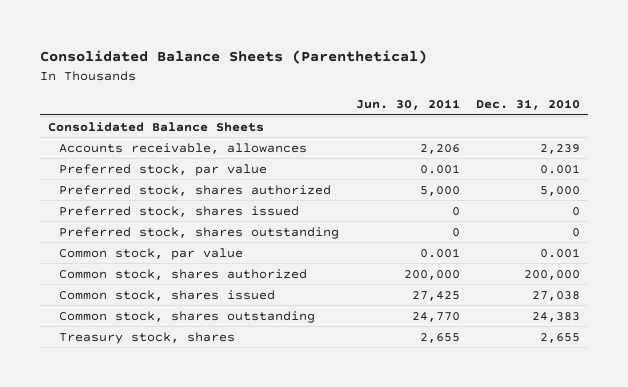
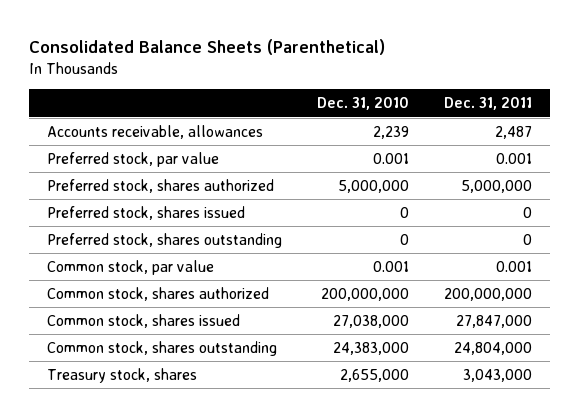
- | Jun. 30, 2011 | Dec. 31, 2010
+ | Dec. 31, 2010 | Dec. 31, 2011
- Consolidated Balance Sheets
- Preferred stock, shares authorized | 5,000 | 5,000
+ Preferred stock, shares authorized | 5,000,000 | 5,000,000
- Common stock, shares authorized | 200,000 | 200,000
- Common stock, shares issued | 27,425 | 27,038
- Common stock, shares outstanding | 24,770 | 24,383
- Treasury stock, shares | 2,655 | 2,655
+ Common stock, shares authorized | 200,000,000 | 200,000,000
+ Common stock, shares issued | 27,038,000 | 27,847,000
+ Common stock, shares outstanding | 24,383,000 | 24,804,000
+ Treasury stock, shares | 2,655,000 | 3,043,000

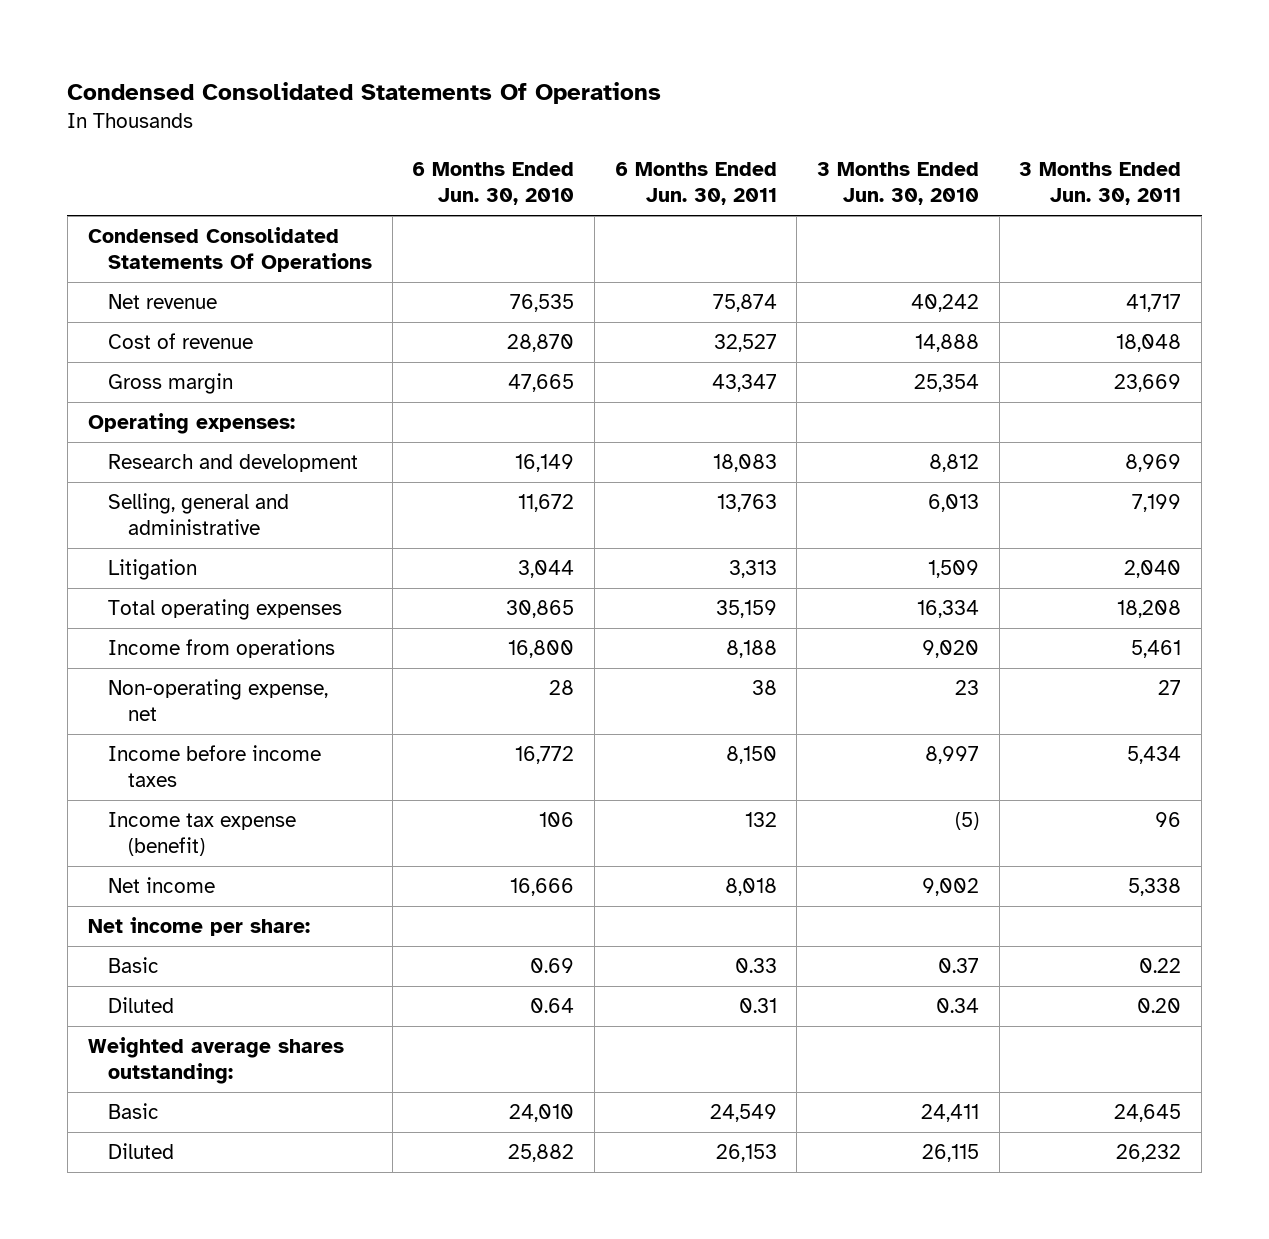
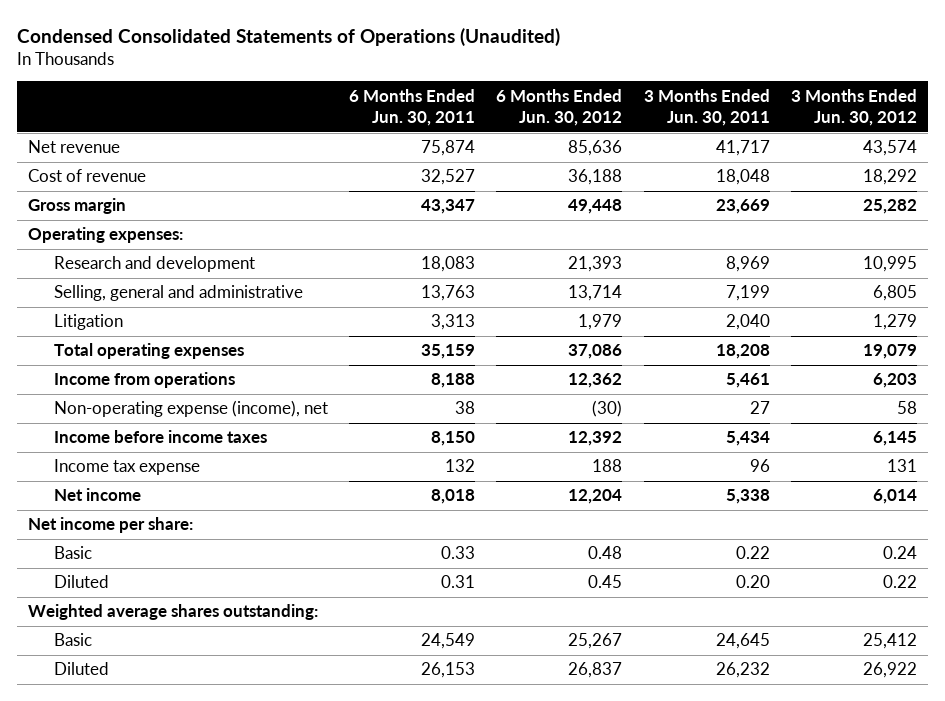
- Condensed Consolidated Statements Of Operations
+ Condensed Consolidated Statements of Operations (Unaudited)
- | 6 Months Ended Jun. 30, 2010 | 6 Months Ended Jun. 30, 2011 | 3 Months Ended Jun. 30, 2010 | 3 Months Ended Jun. 30, 2011
+ | 6 Months Ended Jun. 30, 2011 | 6 Months Ended Jun. 30, 2012 | 3 Months Ended Jun. 30, 2011 | 3 Months Ended Jun. 30, 2012
- Condensed Consolidated Statements Of Operations
- Non-operating expense, net | 28 | 38 | 23 | 27
+ Non-operating expense (income), net | 38 | (30) | 27 | 58
- Income tax expense (benefit) | 106 | 132 | (5) | 96
+ Income tax expense | 132 | 188 | 96 | 131

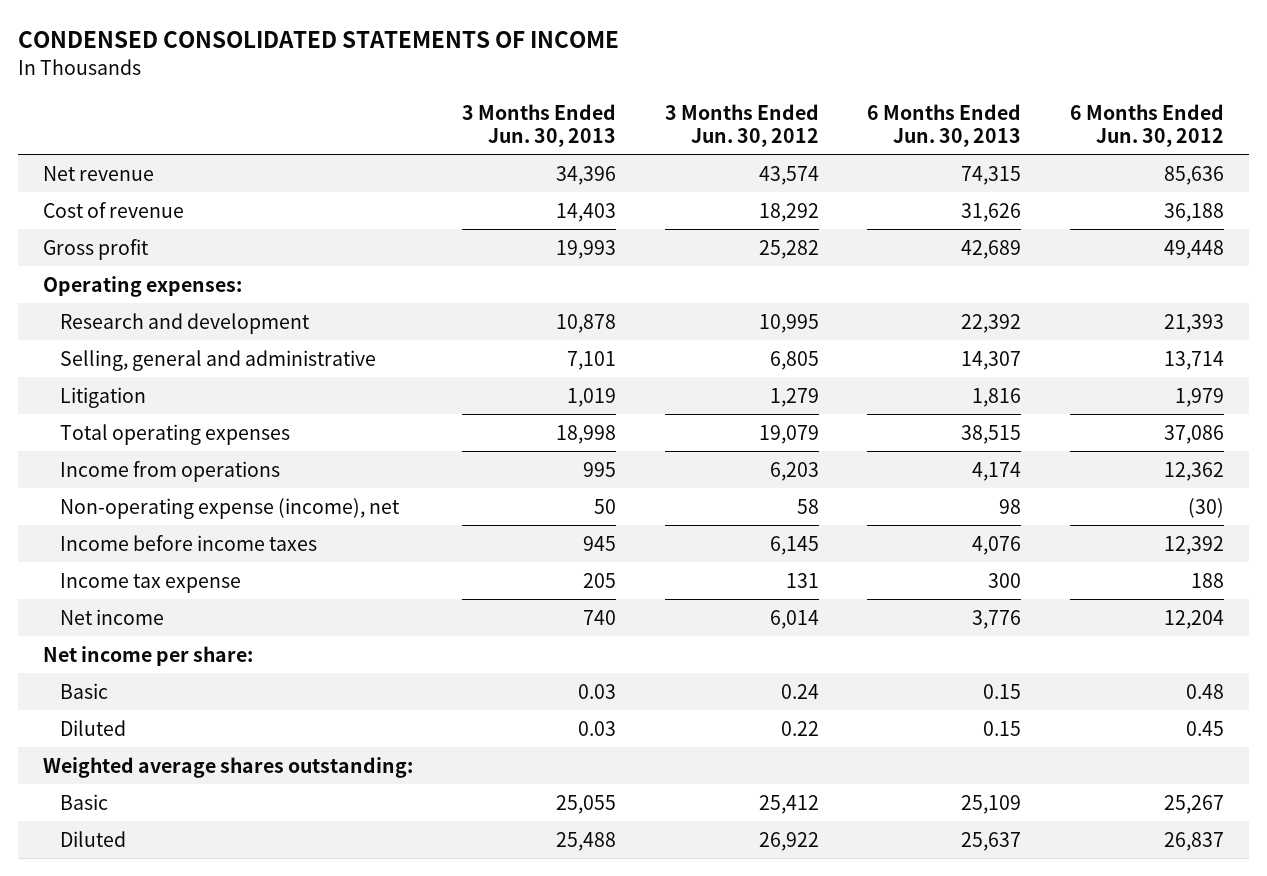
- Condensed Consolidated Statements of Operations (Unaudited)
+ CONDENSED CONSOLIDATED STATEMENTS OF INCOME
- | 6 Months Ended Jun. 30, 2011 | 6 Months Ended Jun. 30, 2012 | 3 Months Ended Jun. 30, 2011 | 3 Months Ended Jun. 30, 2012
+ | 3 Months Ended Jun. 30, 2013 | 3 Months Ended Jun. 30, 2012 | 6 Months Ended Jun. 30, 2013 | 6 Months Ended Jun. 30, 2012
- Gross margin | 43,347 | 49,448 | 23,669 | 25,282
+ Gross profit | 19,993 | 25,282 | 42,689 | 49,448

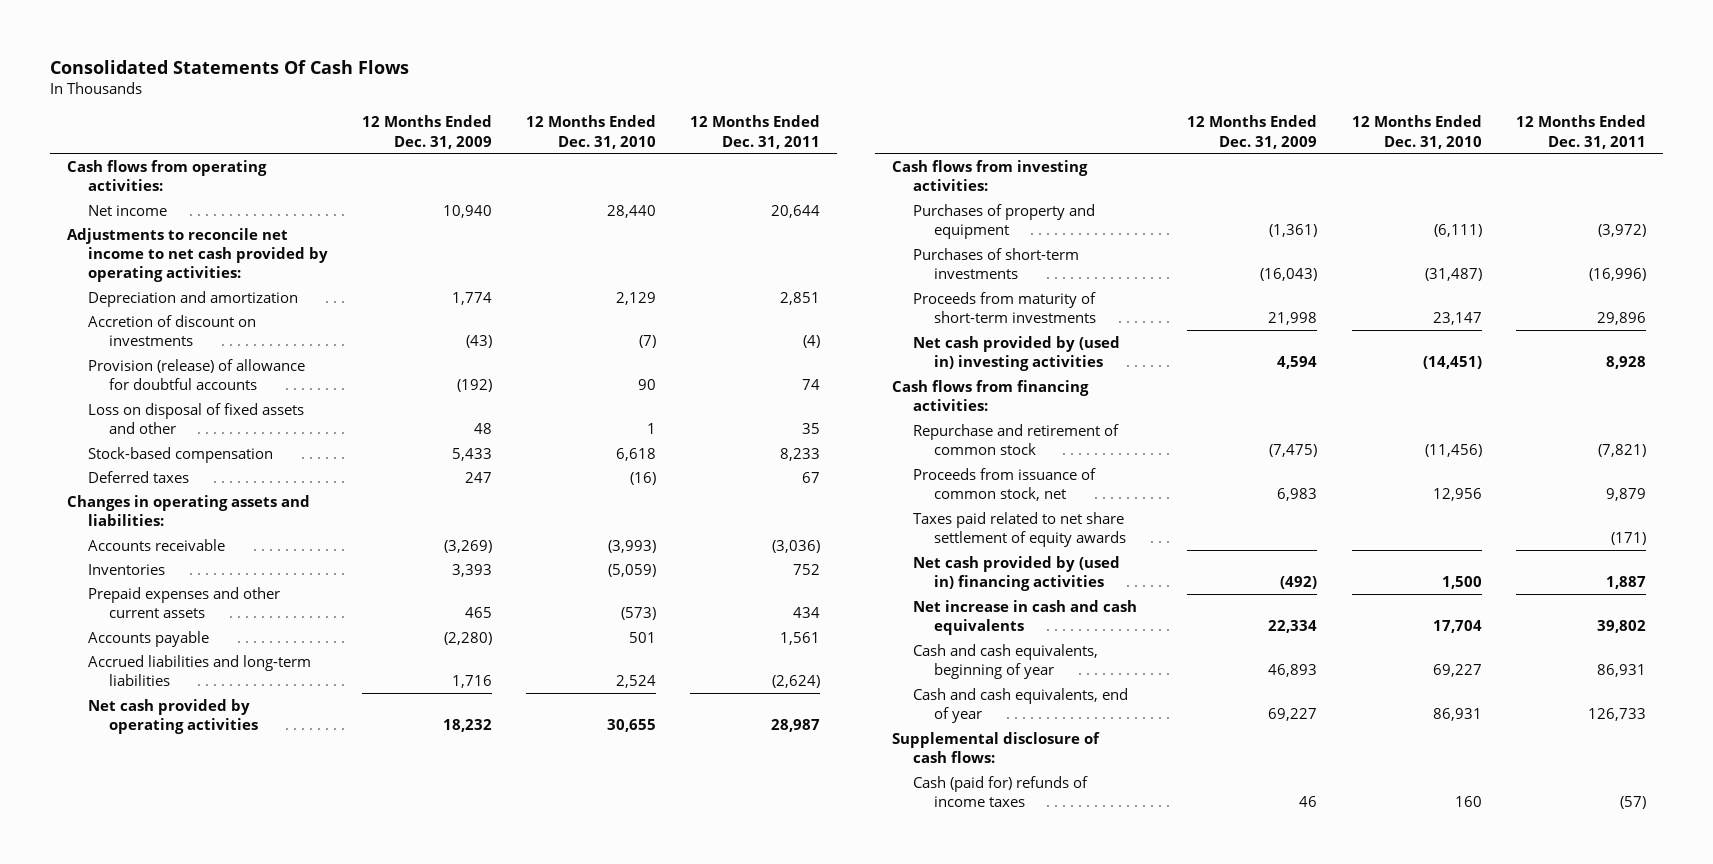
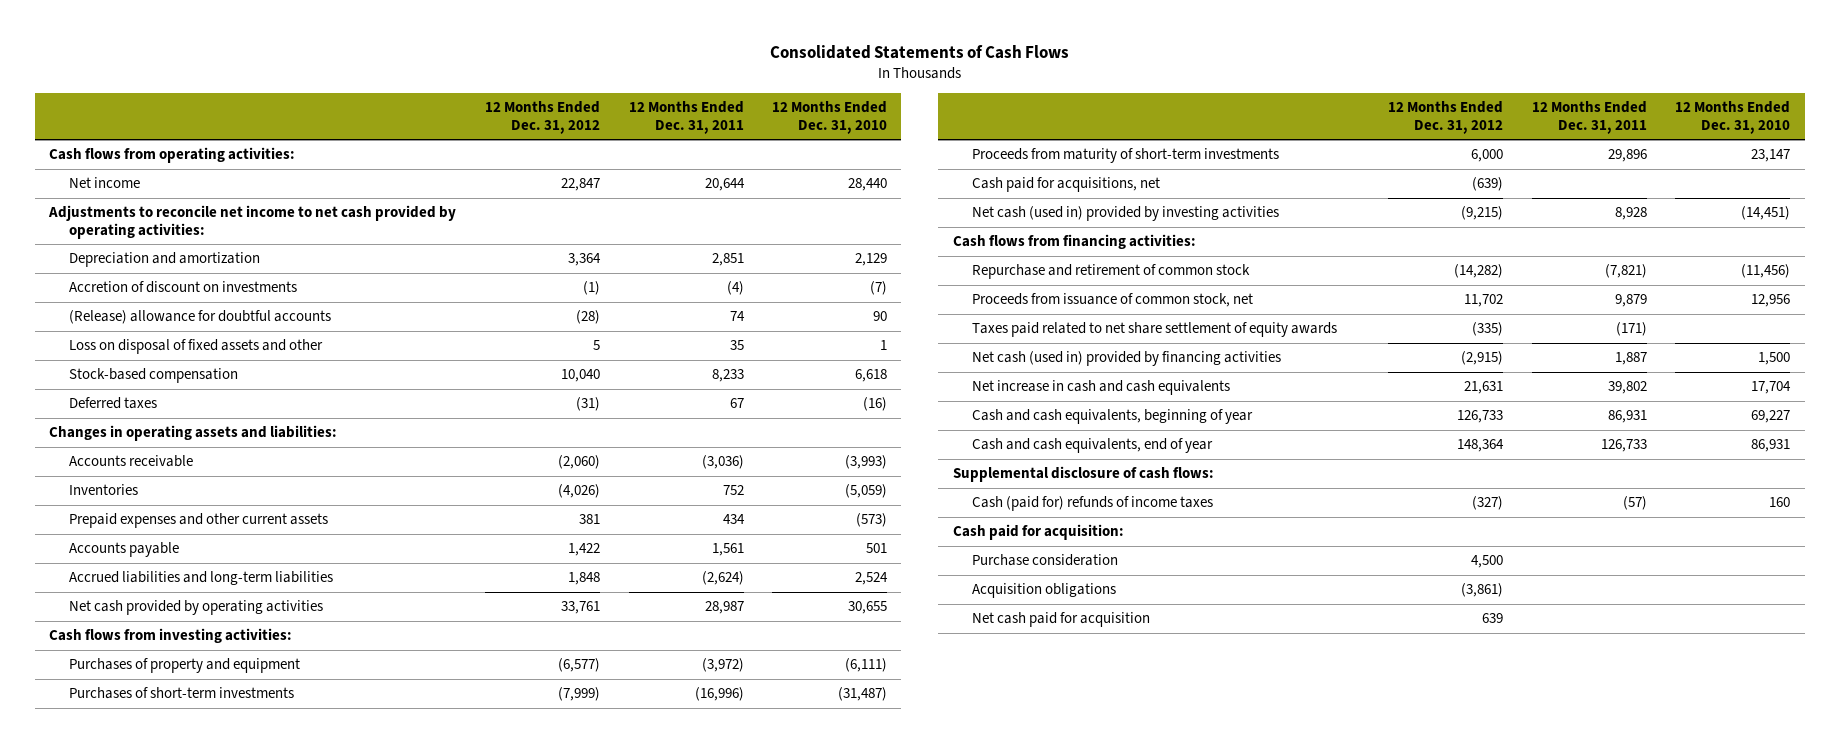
- Consolidated Statements Of Cash Flows
+ Consolidated Statements of Cash Flows
- | 12 Months Ended Dec. 31, 2009 | 12 Months Ended Dec. 31, 2010 | 12 Months Ended Dec. 31, 2011
+ | 12 Months Ended Dec. 31, 2012 | 12 Months Ended Dec. 31, 2011 | 12 Months Ended Dec. 31, 2010
- Provision (release) of allowance for doubtful accounts | (192) | 90 | 74
+ (Release) allowance for doubtful accounts | (28) | 74 | 90
- Net cash provided by (used in) investing activities | 4,594 | (14,451) | 8,928
+ Cash paid for acquisitions, net | (639) | |
+ Net cash (used in) provided by investing activities | (9,215) | 8,928 | (14,451)
- Net cash provided by (used in) financing activities | (492) | 1,500 | 1,887
+ Net cash (used in) provided by financing activities | (2,915) | 1,887 | 1,500
+ Cash paid for acquisition:
+ Purchase consideration | 4,500 | |
+ Acquisition obligations | (3,861) | |
+ Net cash paid for acquisition | 639 | |

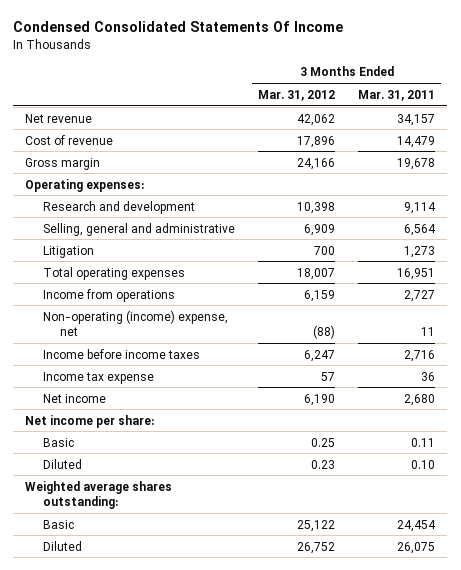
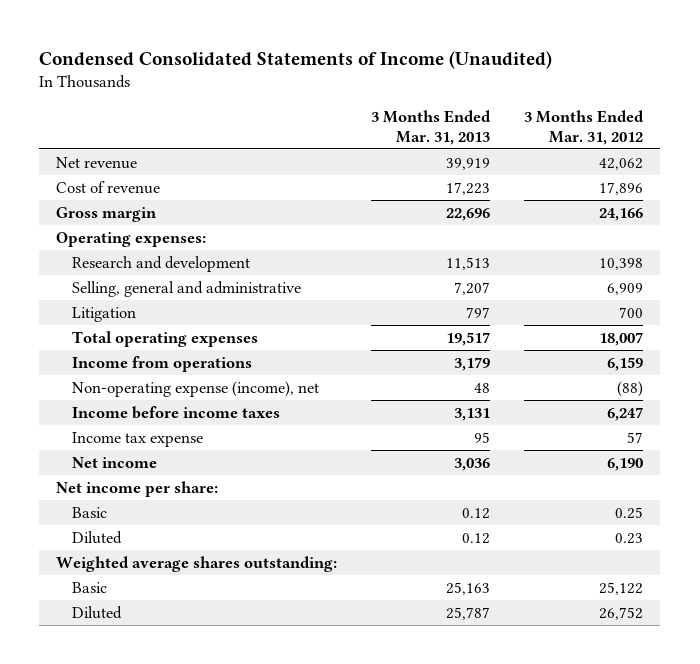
- Condensed Consolidated Statements Of Income
+ Condensed Consolidated Statements of Income (Unaudited)
- | 3 Months Ended Mar. 31, 2012 | 3 Months Ended Mar. 31, 2011
+ | 3 Months Ended Mar. 31, 2013 | 3 Months Ended Mar. 31, 2012
- Non-operating (income) expense, net | (88) | 11
+ Non-operating expense (income), net | 48 | (88)

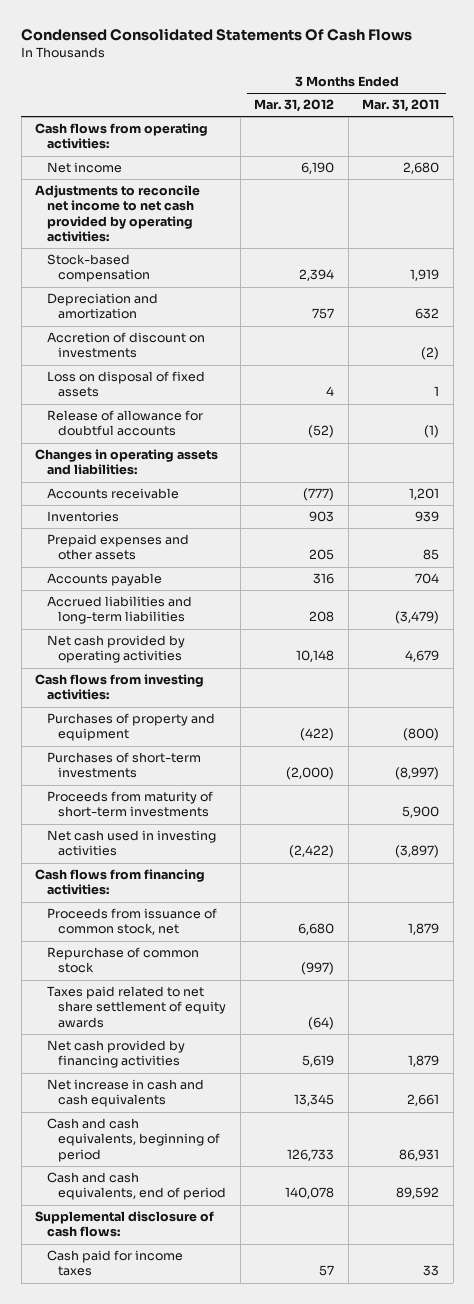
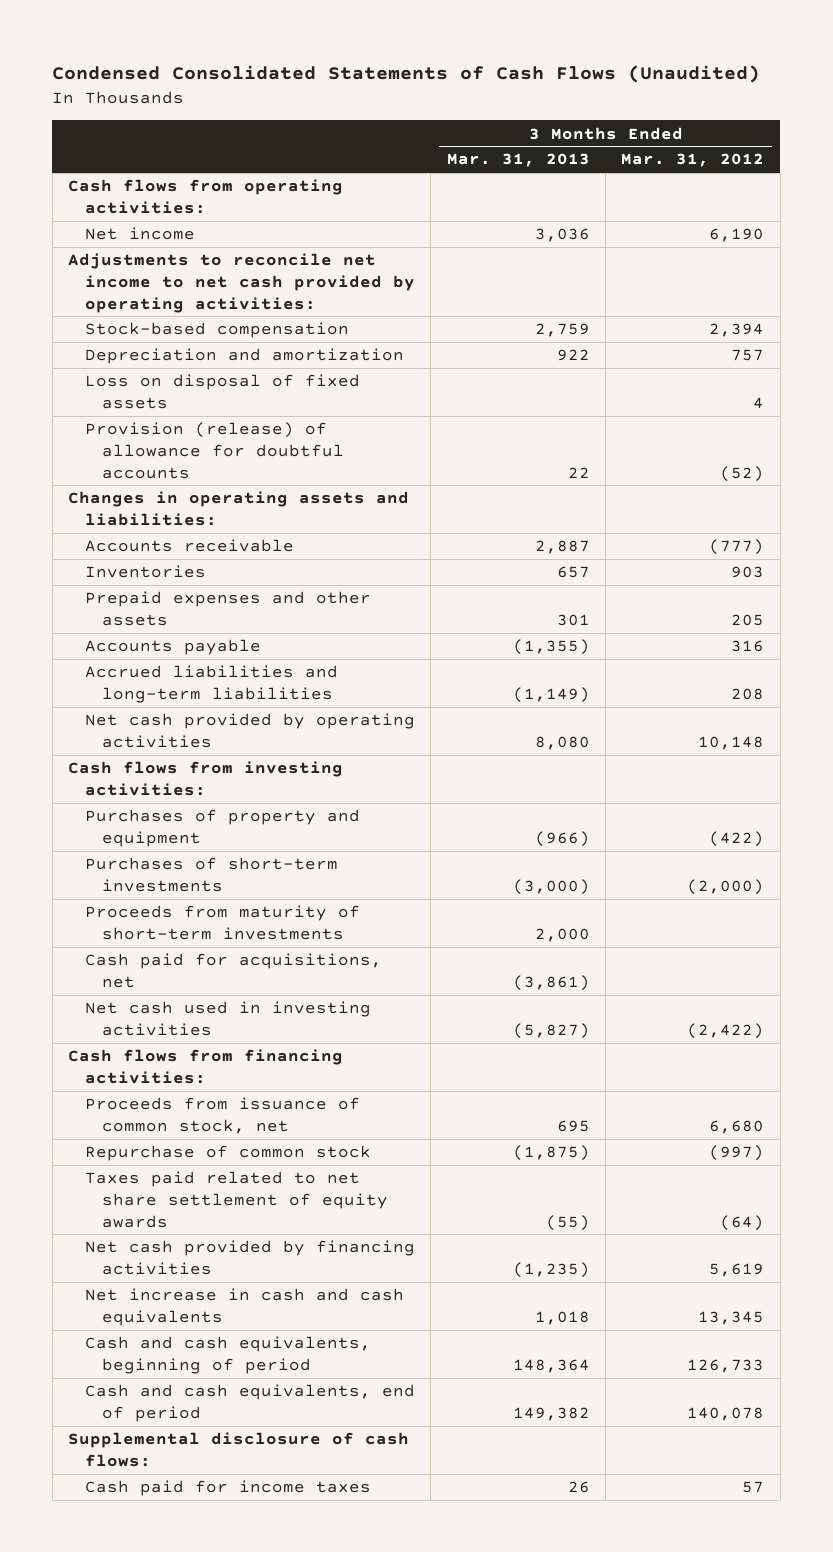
- Condensed Consolidated Statements Of Cash Flows
+ Condensed Consolidated Statements of Cash Flows (Unaudited)
- | 3 Months Ended Mar. 31, 2012 | 3 Months Ended Mar. 31, 2011
+ | 3 Months Ended Mar. 31, 2013 | 3 Months Ended Mar. 31, 2012
- Accretion of discount on investments | | (2)
- Release of allowance for doubtful accounts | (52) | (1)
+ Provision (release) of allowance for doubtful accounts | 22 | (52)
+ Cash paid for acquisitions, net | (3,861) |

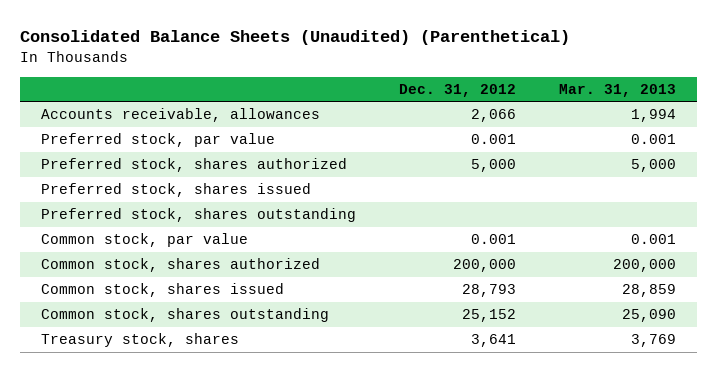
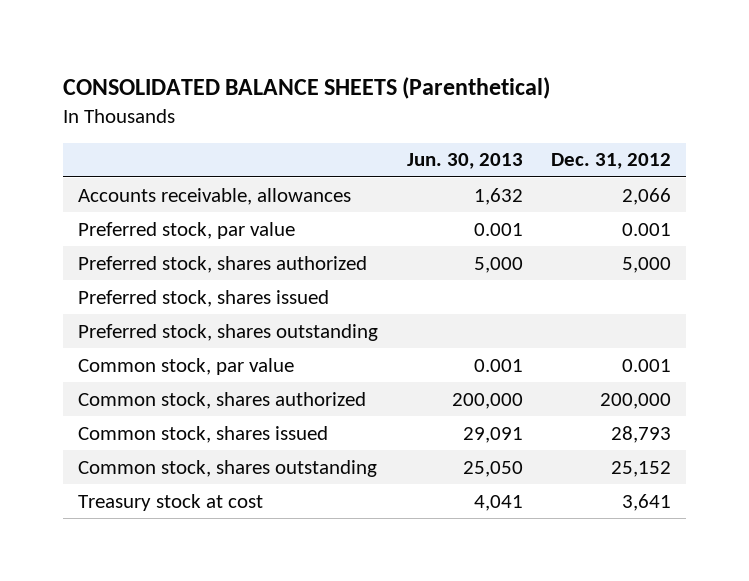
- Consolidated Balance Sheets (Unaudited) (Parenthetical)
+ CONSOLIDATED BALANCE SHEETS (Parenthetical)
- | Dec. 31, 2012 | Mar. 31, 2013
+ | Jun. 30, 2013 | Dec. 31, 2012
- Treasury stock, shares | 3,641 | 3,769
+ Treasury stock at cost | 4,041 | 3,641

